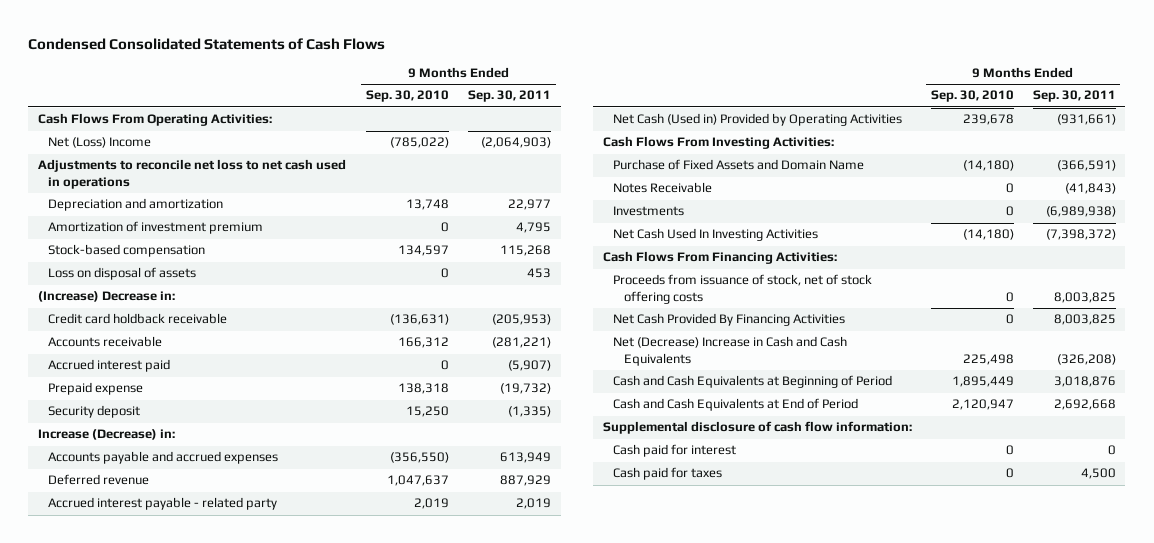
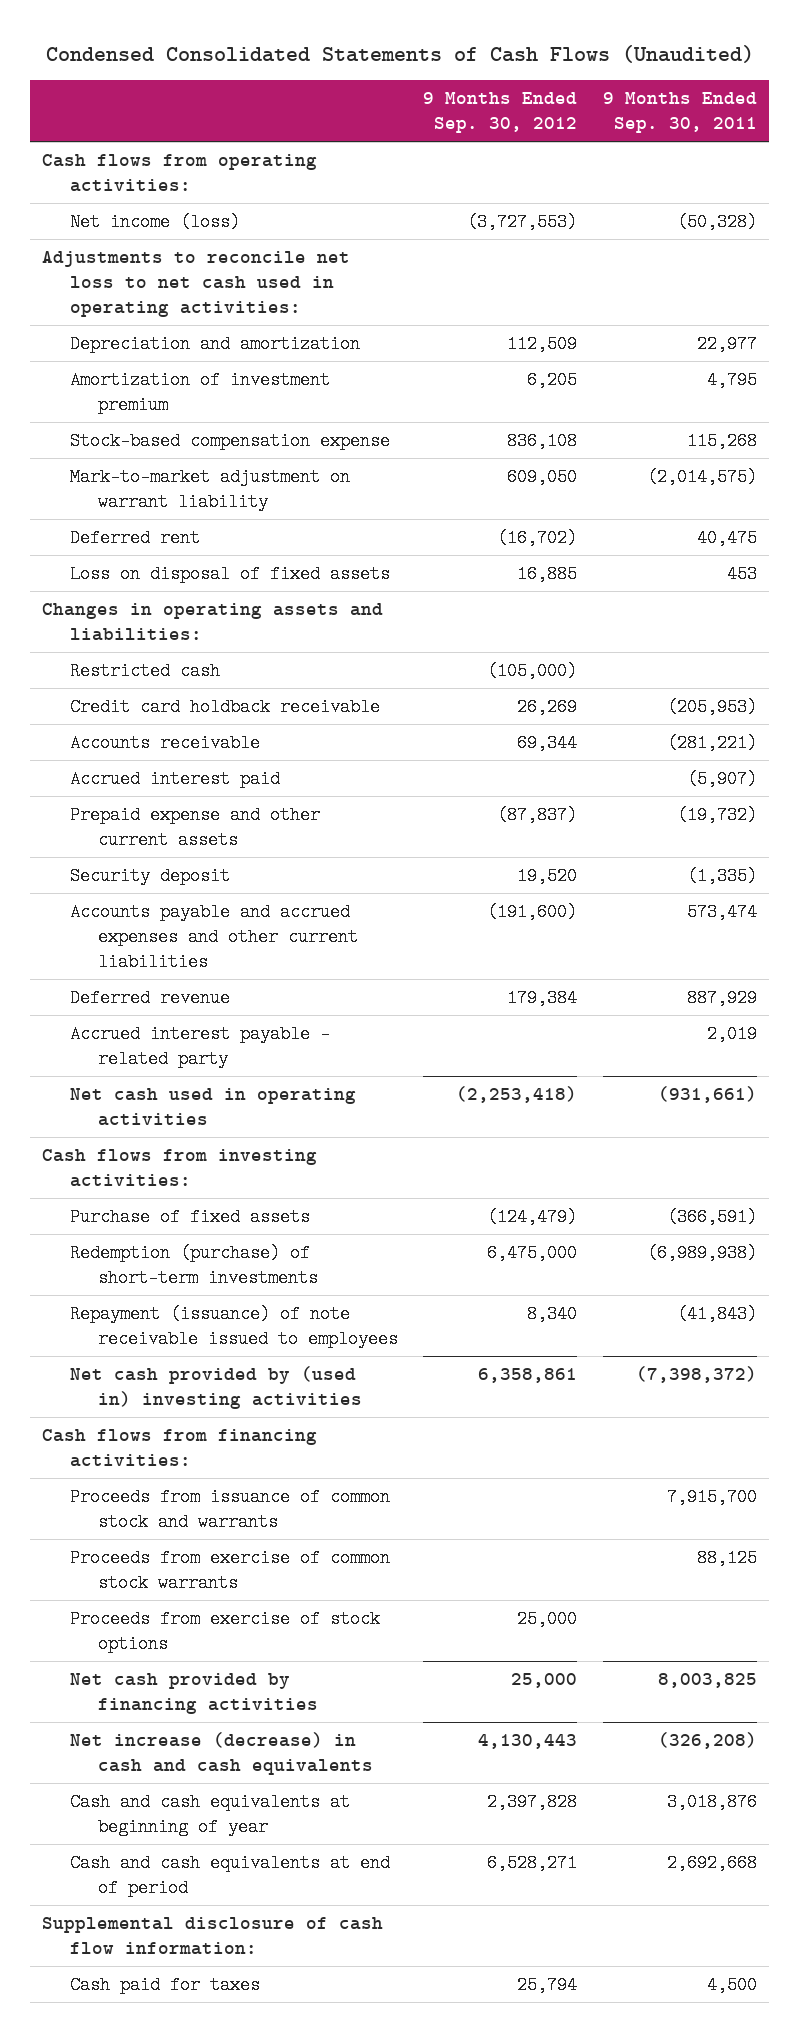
- Condensed Consolidated Statements of Cash Flows
+ Condensed Consolidated Statements of Cash Flows (Unaudited)
- | 9 Months Ended Sep. 30, 2010 | 9 Months Ended Sep. 30, 2011
+ | 9 Months Ended Sep. 30, 2012 | 9 Months Ended Sep. 30, 2011
- Cash Flows From Operating Activities:
- Net (Loss) Income | (785,022) | (2,064,903)
- Adjustments to reconcile net loss to net cash used in operations
+ Cash flows from operating activities:
+ Net income (loss) | (3,727,553) | (50,328)
+ Adjustments to reconcile net loss to net cash used in operating activities:
- Stock-based compensation | 134,597 | 115,268
- Loss on disposal of assets | 0 | 453
- (Increase) Decrease in:
+ Stock-based compensation expense | 836,108 | 115,268
+ Mark-to-market adjustment on warrant liability | 609,050 | (2,014,575)
+ Deferred rent | (16,702) | 40,475
+ Loss on disposal of fixed assets | 16,885 | 453
+ Changes in operating assets and liabilities:
+ Restricted cash | (105,000) |
- Prepaid expense | 138,318 | (19,732)
+ Prepaid expense and other current assets | (87,837) | (19,732)
- Increase (Decrease) in:
- Accounts payable and accrued expenses | (356,550) | 613,949
+ Accounts payable and accrued expenses and other current liabilities | (191,600) | 573,474
- Net Cash (Used in) Provided by Operating Activities | 239,678 | (931,661)
- Cash Flows From Investing Activities:
- Purchase of Fixed Assets and Domain Name | (14,180) | (366,591)
- Notes Receivable | 0 | (41,843)
- Investments | 0 | (6,989,938)
- Net Cash Used In Investing Activities | (14,180) | (7,398,372)
- Cash Flows From Financing Activities:
- Proceeds from issuance of stock, net of stock offering costs | 0 | 8,003,825
- Net Cash Provided By Financing Activities | 0 | 8,003,825
- Net (Decrease) Increase in Cash and Cash Equivalents | 225,498 | (326,208)
- Cash and Cash Equivalents at Beginning of Period | 1,895,449 | 3,018,876
- Cash and Cash Equivalents at End of Period | 2,120,947 | 2,692,668
+ Net cash used in operating activities | (2,253,418) | (931,661)
+ Cash flows from investing activities:
+ Purchase of fixed assets | (124,479) | (366,591)
+ Redemption (purchase) of short-term investments | 6,475,000 | (6,989,938)
+ Repayment (issuance) of note receivable issued to employees | 8,340 | (41,843)
+ Net cash provided by (used in) investing activities | 6,358,861 | (7,398,372)
+ Cash flows from financing activities:
+ Proceeds from issuance of common stock and warrants | | 7,915,700
+ Proceeds from exercise of common stock warrants | | 88,125
+ Proceeds from exercise of stock options | 25,000 |
+ Net cash provided by financing activities | 25,000 | 8,003,825
+ Net increase (decrease) in cash and cash equivalents | 4,130,443 | (326,208)
+ Cash and cash equivalents at beginning of year | 2,397,828 | 3,018,876
+ Cash and cash equivalents at end of period | 6,528,271 | 2,692,668
- Cash paid for interest | 0 | 0

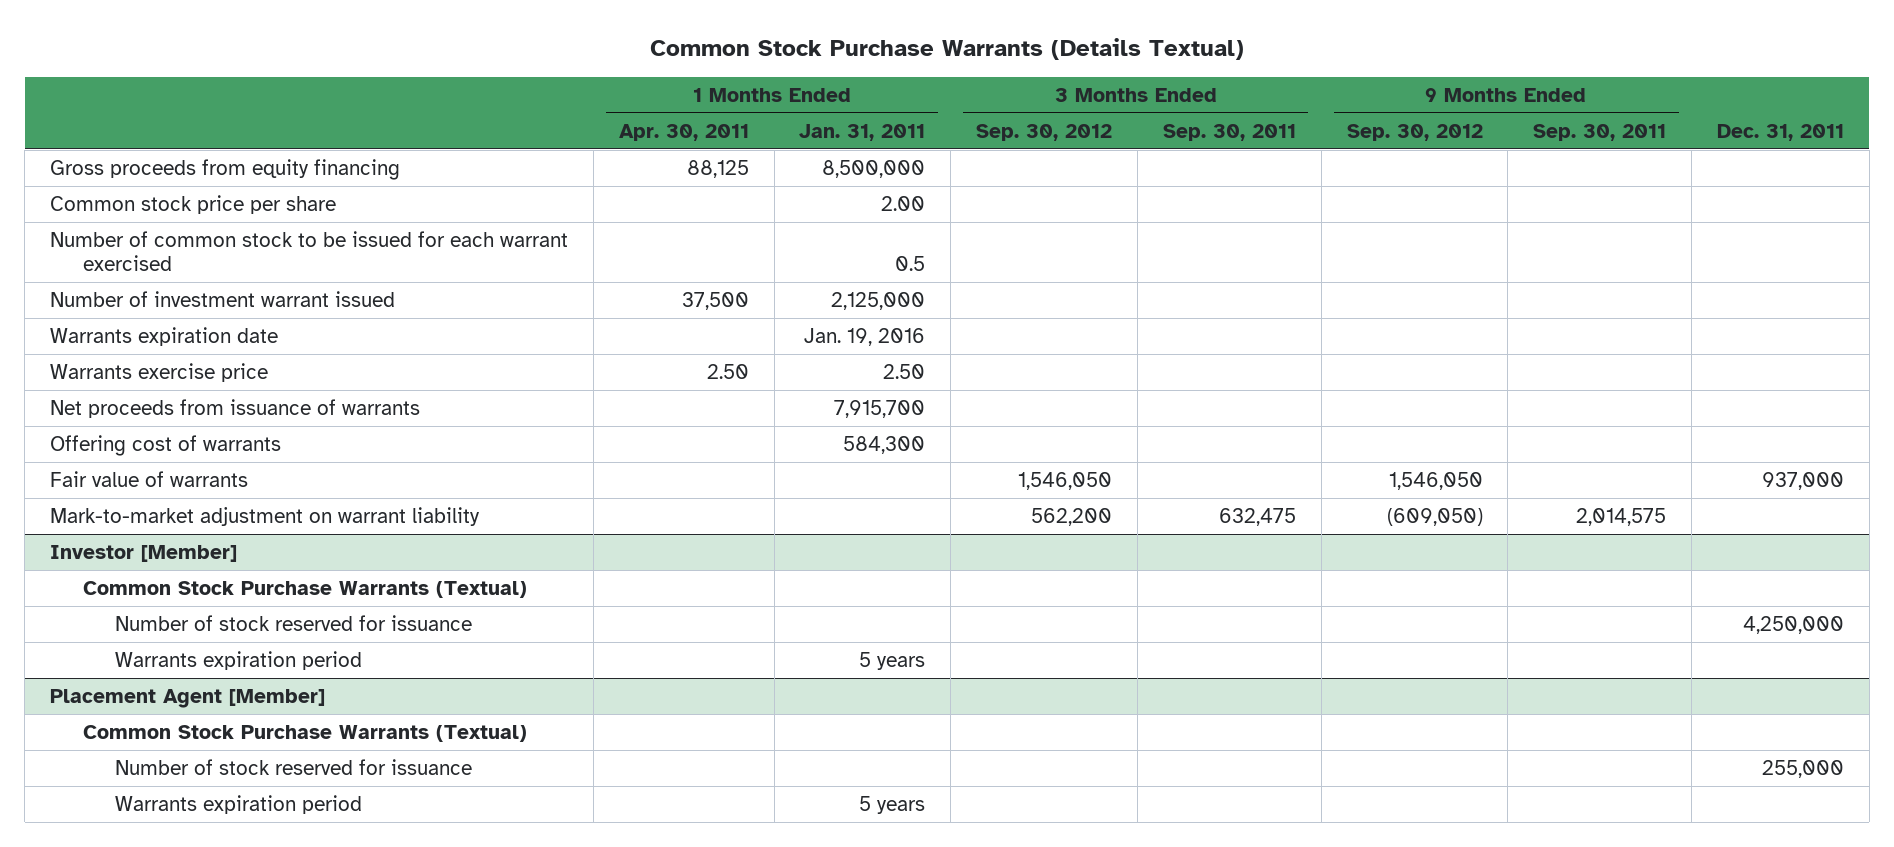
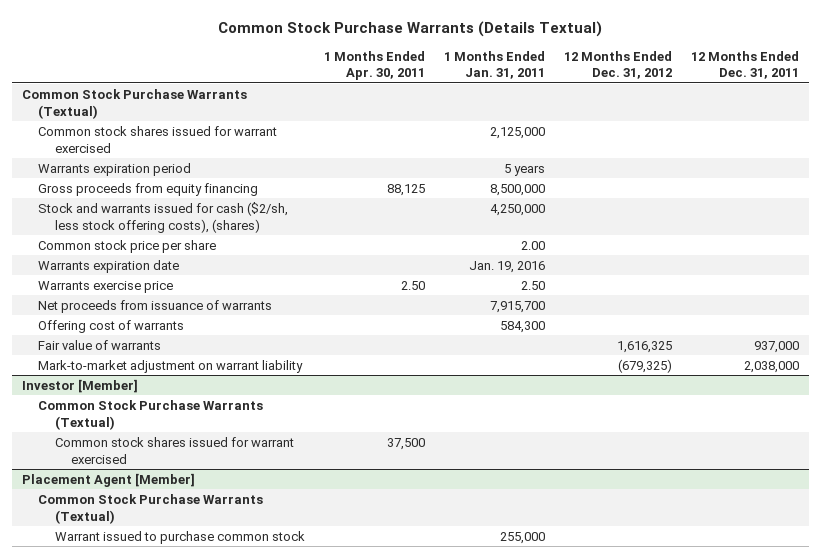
- | 1 Months Ended Apr. 30, 2011 | 1 Months Ended Jan. 31, 2011 | 3 Months Ended Sep. 30, 2012 | 3 Months Ended Sep. 30, 2011 | 9 Months Ended Sep. 30, 2012 | 9 Months Ended Sep. 30, 2011 | Dec. 31, 2011
+ | 1 Months Ended Apr. 30, 2011 | 1 Months Ended Jan. 31, 2011 | 12 Months Ended Dec. 31, 2012 | 12 Months Ended Dec. 31, 2011
+ Common Stock Purchase Warrants (Textual)
+ Common stock shares issued for warrant exercised | | 2,125,000 | |
+ Warrants expiration period | | 5 years | |
+ Stock and warrants issued for cash ($2/sh, less stock offering costs), (shares) | | 4,250,000 | |
- Number of common stock to be issued for each warrant exercised | | 0.5 | | | | |
- Number of investment warrant issued | 37,500 | 2,125,000 | | | | |
@ Investor [Member]
- Number of stock reserved for issuance | | | | | | | 4,250,000
- Warrants expiration period | | 5 years | | | | |
+ Common stock shares issued for warrant exercised | 37,500 | | |
@ Placement Agent [Member]
- Number of stock reserved for issuance | | | | | | | 255,000
- Warrants expiration period | | 5 years | | | | |
+ Warrant issued to purchase common stock | | 255,000 | |

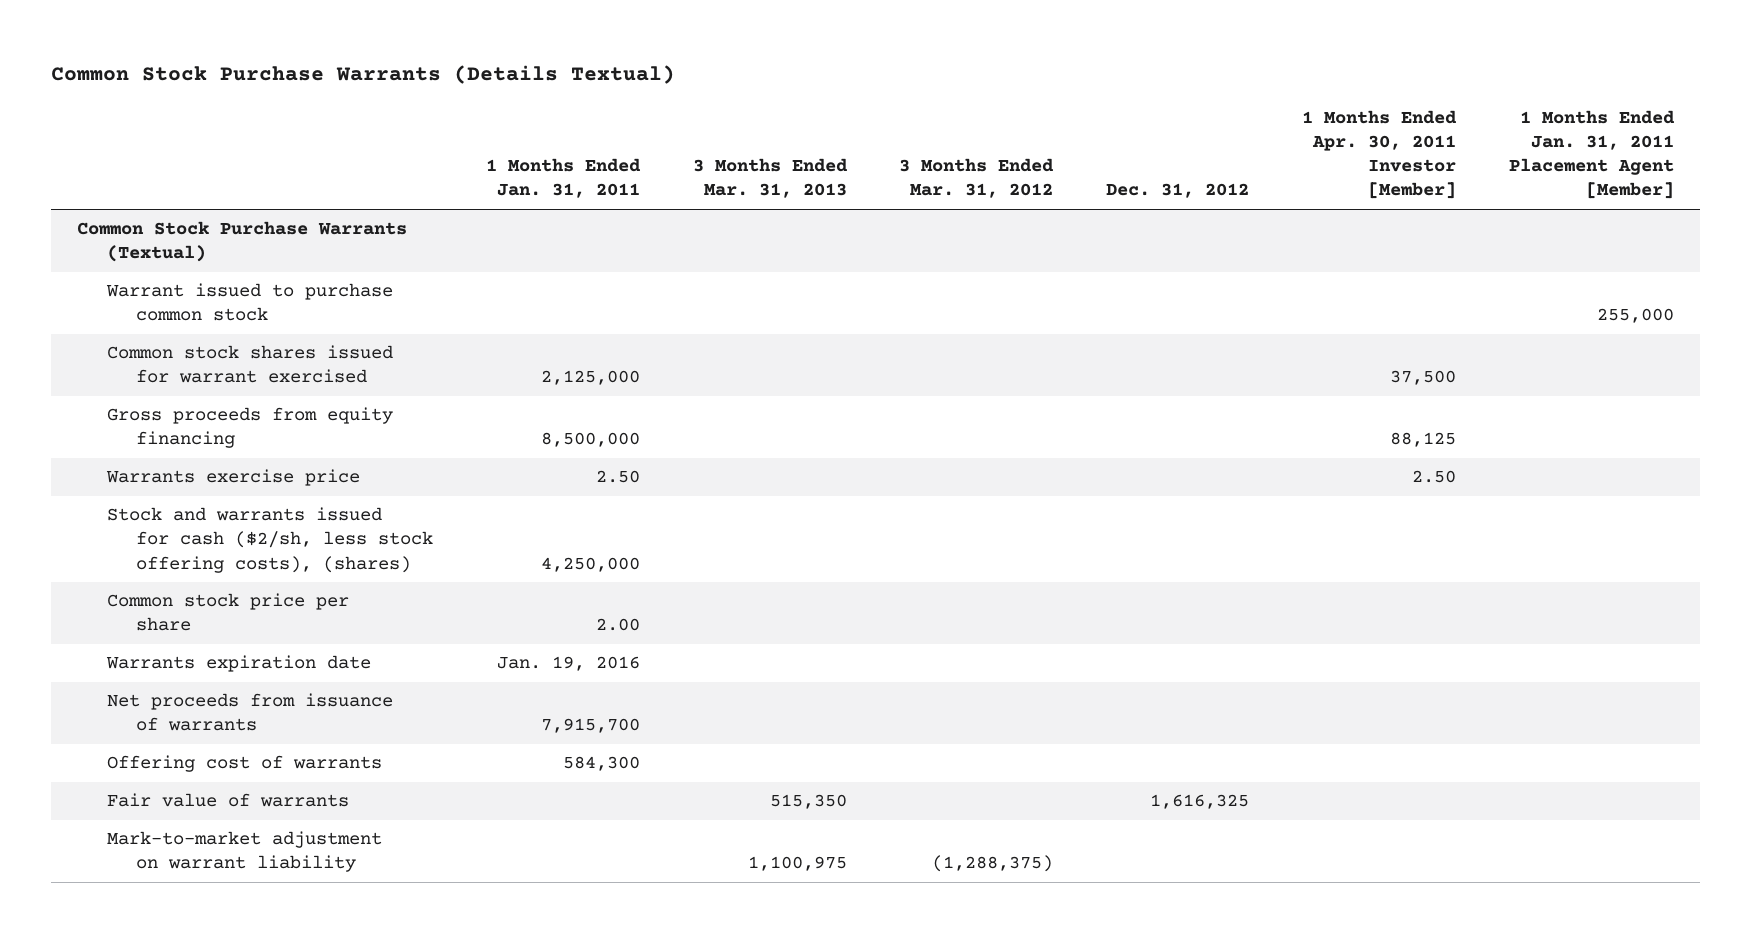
- | 1 Months Ended Apr. 30, 2011 | 1 Months Ended Jan. 31, 2011 | 12 Months Ended Dec. 31, 2012 | 12 Months Ended Dec. 31, 2011
+ | 1 Months Ended Jan. 31, 2011 | 3 Months Ended Mar. 31, 2013 | 3 Months Ended Mar. 31, 2012 | Dec. 31, 2012 | 1 Months Ended Apr. 30, 2011 Investor [Member] | 1 Months Ended Jan. 31, 2011 Placement Agent [Member]
+ Warrant issued to purchase common stock | | | | | | 255,000
- Warrants expiration period | | 5 years | |
moved up: Warrants exercise price | 2.50 | | | | 2.50 |
- Investor [Member]
- Common Stock Purchase Warrants (Textual)
- Common stock shares issued for warrant exercised | 37,500 | | |
- Placement Agent [Member]
- Common Stock Purchase Warrants (Textual)
- Warrant issued to purchase common stock | | 255,000 | |

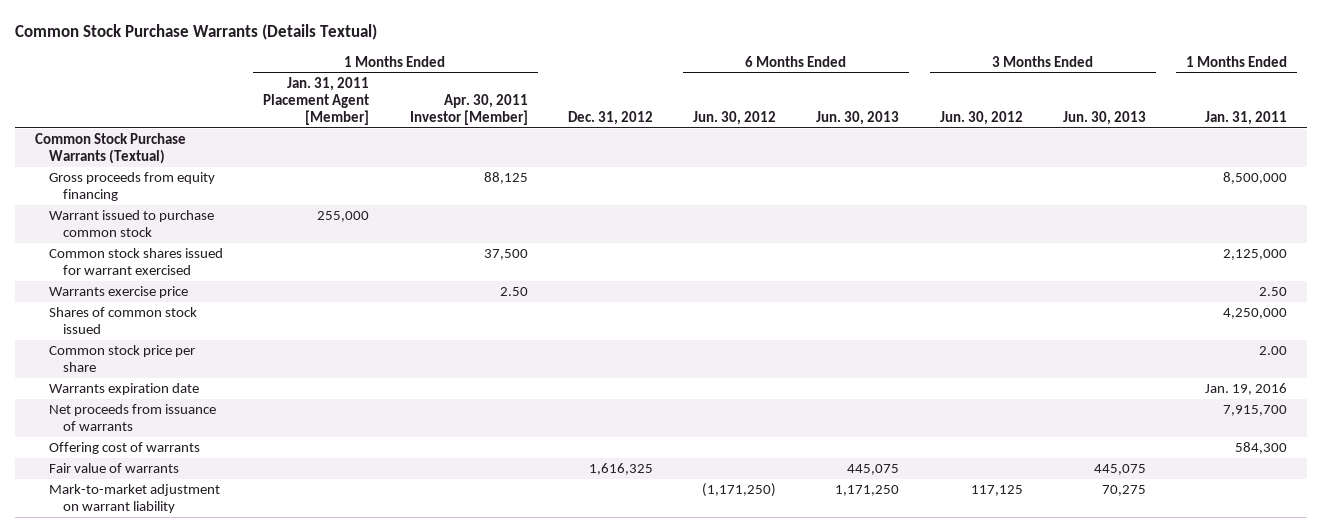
- | 1 Months Ended Jan. 31, 2011 | 3 Months Ended Mar. 31, 2013 | 3 Months Ended Mar. 31, 2012 | Dec. 31, 2012 | 1 Months Ended Apr. 30, 2011 Investor [Member] | 1 Months Ended Jan. 31, 2011 Placement Agent [Member]
+ | 1 Months Ended Jan. 31, 2011 Placement Agent [Member] | 1 Months Ended Apr. 30, 2011 Investor [Member] | Dec. 31, 2012 | 6 Months Ended Jun. 30, 2012 | 6 Months Ended Jun. 30, 2013 | 3 Months Ended Jun. 30, 2012 | 3 Months Ended Jun. 30, 2013 | 1 Months Ended Jan. 31, 2011
moved up: Gross proceeds from equity financing | | 88,125 | | | | | | 8,500,000
- Stock and warrants issued for cash ($2/sh, less stock offering costs), (shares) | 4,250,000 | | | | |
+ Shares of common stock issued | | | | | | | | 4,250,000

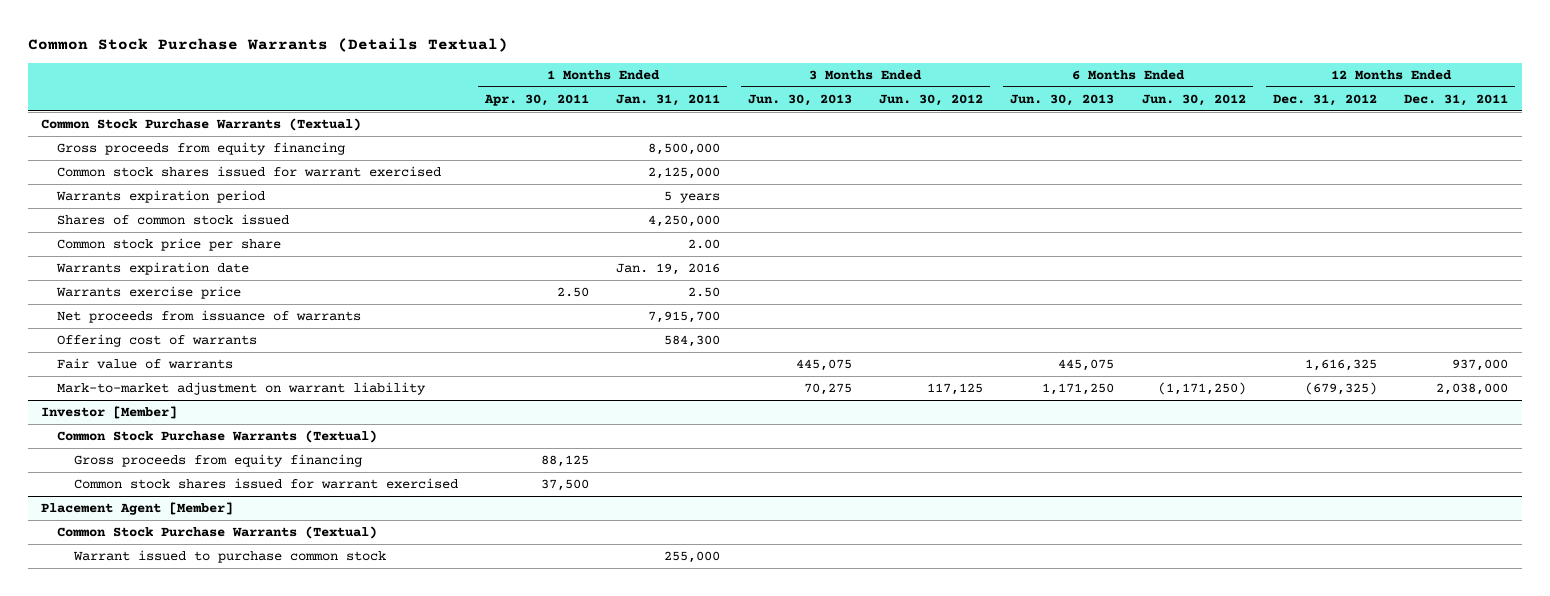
- | 1 Months Ended Jan. 31, 2011 Placement Agent [Member] | 1 Months Ended Apr. 30, 2011 Investor [Member] | Dec. 31, 2012 | 6 Months Ended Jun. 30, 2012 | 6 Months Ended Jun. 30, 2013 | 3 Months Ended Jun. 30, 2012 | 3 Months Ended Jun. 30, 2013 | 1 Months Ended Jan. 31, 2011
+ | 1 Months Ended Apr. 30, 2011 | 1 Months Ended Jan. 31, 2011 | 3 Months Ended Jun. 30, 2013 | 3 Months Ended Jun. 30, 2012 | 6 Months Ended Jun. 30, 2013 | 6 Months Ended Jun. 30, 2012 | 12 Months Ended Dec. 31, 2012 | 12 Months Ended Dec. 31, 2011
- Warrant issued to purchase common stock | 255,000 | | | | | | |
+ Warrants expiration period | | 5 years | | | | | |
moved down: Warrants exercise price | 2.50 | 2.50 | | | | | |
+ Investor [Member]
+ Common Stock Purchase Warrants (Textual)
+ Gross proceeds from equity financing | 88,125 | | | | | | |
+ Common stock shares issued for warrant exercised | 37,500 | | | | | | |
+ Placement Agent [Member]
+ Common Stock Purchase Warrants (Textual)
+ Warrant issued to purchase common stock | | 255,000 | | | | | |

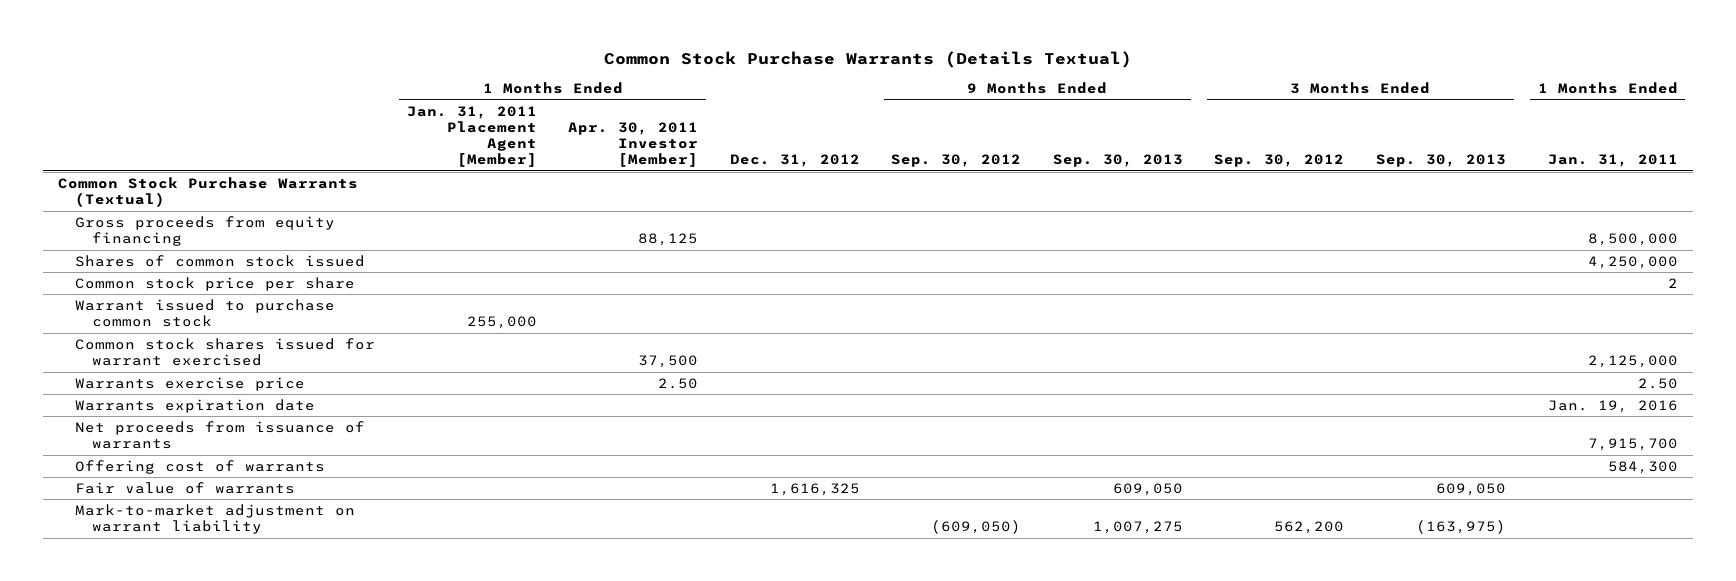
- | 1 Months Ended Apr. 30, 2011 | 1 Months Ended Jan. 31, 2011 | 3 Months Ended Jun. 30, 2013 | 3 Months Ended Jun. 30, 2012 | 6 Months Ended Jun. 30, 2013 | 6 Months Ended Jun. 30, 2012 | 12 Months Ended Dec. 31, 2012 | 12 Months Ended Dec. 31, 2011
+ | 1 Months Ended Jan. 31, 2011 Placement Agent [Member] | 1 Months Ended Apr. 30, 2011 Investor [Member] | Dec. 31, 2012 | 9 Months Ended Sep. 30, 2012 | 9 Months Ended Sep. 30, 2013 | 3 Months Ended Sep. 30, 2012 | 3 Months Ended Sep. 30, 2013 | 1 Months Ended Jan. 31, 2011
- Warrants expiration period | | 5 years | | | | | |
- Common stock price per share | | 2.00 | | | | | |
+ Common stock price per share | | | | | | | | 2
+ Warrant issued to purchase common stock | 255,000 | | | | | | |
moved down: Common stock shares issued for warrant exercised | | 37,500 | | | | | | 2,125,000
moved down: Warrants expiration date | | | | | | | | Jan. 19, 2016
- Investor [Member]
- Common Stock Purchase Warrants (Textual)
- Gross proceeds from equity financing | 88,125 | | | | | | |
- Common stock shares issued for warrant exercised | 37,500 | | | | | | |
- Placement Agent [Member]
- Common Stock Purchase Warrants (Textual)
- Warrant issued to purchase common stock | | 255,000 | | | | | |

